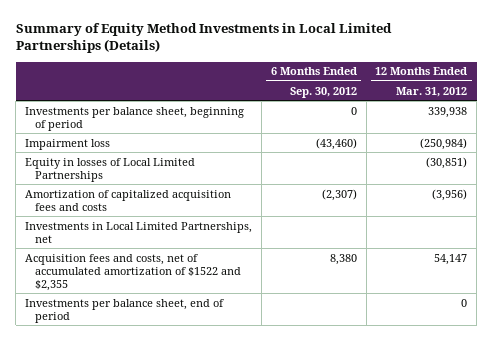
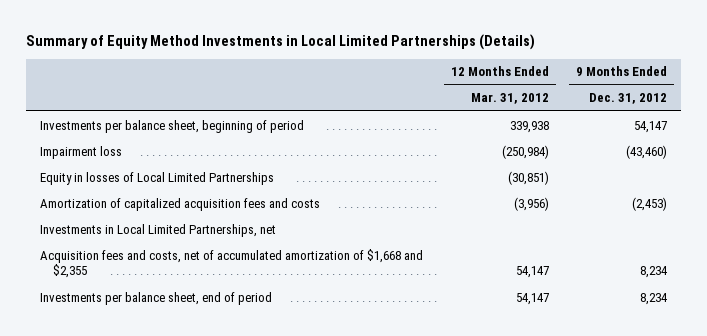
- | 6 Months Ended Sep. 30, 2012 | 12 Months Ended Mar. 31, 2012
+ | 12 Months Ended Mar. 31, 2012 | 9 Months Ended Dec. 31, 2012
- Acquisition fees and costs, net of accumulated amortization of $1522 and $2,355 | 8,380 | 54,147
- Investments per balance sheet, end of period | | 0
+ Acquisition fees and costs, net of accumulated amortization of $1,668 and $2,355 | 54,147 | 8,234
+ Investments per balance sheet, end of period | 54,147 | 8,234

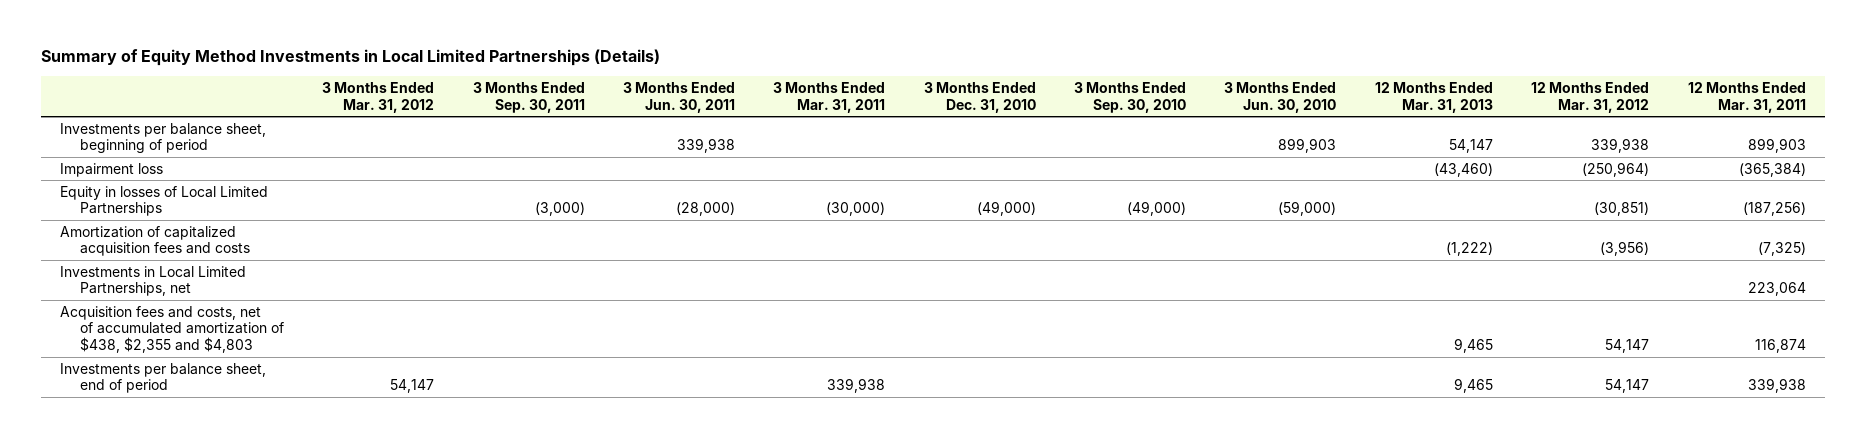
- | 12 Months Ended Mar. 31, 2012 | 9 Months Ended Dec. 31, 2012
+ | 3 Months Ended Mar. 31, 2012 | 3 Months Ended Sep. 30, 2011 | 3 Months Ended Jun. 30, 2011 | 3 Months Ended Mar. 31, 2011 | 3 Months Ended Dec. 31, 2010 | 3 Months Ended Sep. 30, 2010 | 3 Months Ended Jun. 30, 2010 | 12 Months Ended Mar. 31, 2013 | 12 Months Ended Mar. 31, 2012 | 12 Months Ended Mar. 31, 2011
- Impairment loss | (250,984) | (43,460)
+ Impairment loss | | | | | | | | (43,460) | (250,964) | (365,384)
- Acquisition fees and costs, net of accumulated amortization of $1,668 and $2,355 | 54,147 | 8,234
+ Acquisition fees and costs, net of accumulated amortization of $438, $2,355 and $4,803 | | | | | | | | 9,465 | 54,147 | 116,874

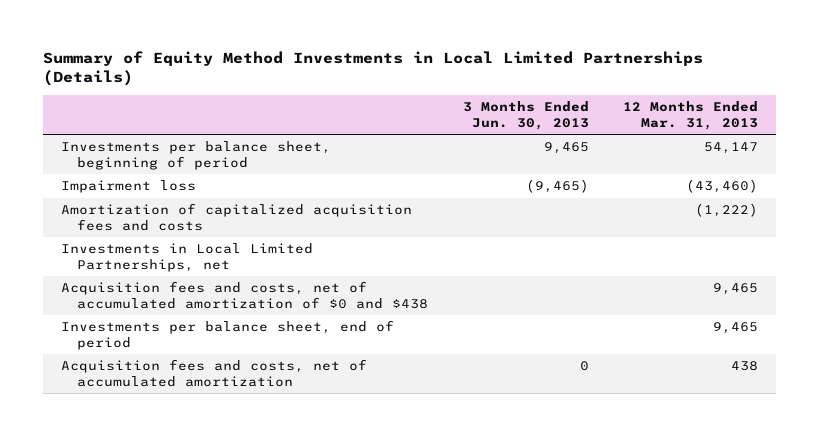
- | 3 Months Ended Mar. 31, 2012 | 3 Months Ended Sep. 30, 2011 | 3 Months Ended Jun. 30, 2011 | 3 Months Ended Mar. 31, 2011 | 3 Months Ended Dec. 31, 2010 | 3 Months Ended Sep. 30, 2010 | 3 Months Ended Jun. 30, 2010 | 12 Months Ended Mar. 31, 2013 | 12 Months Ended Mar. 31, 2012 | 12 Months Ended Mar. 31, 2011
+ | 3 Months Ended Jun. 30, 2013 | 12 Months Ended Mar. 31, 2013
- Equity in losses of Local Limited Partnerships | | (3,000) | (28,000) | (30,000) | (49,000) | (49,000) | (59,000) | | (30,851) | (187,256)
- Acquisition fees and costs, net of accumulated amortization of $438, $2,355 and $4,803 | | | | | | | | 9,465 | 54,147 | 116,874
+ Acquisition fees and costs, net of accumulated amortization of $0 and $438 | | 9,465
+ Acquisition fees and costs, net of accumulated amortization | 0 | 438

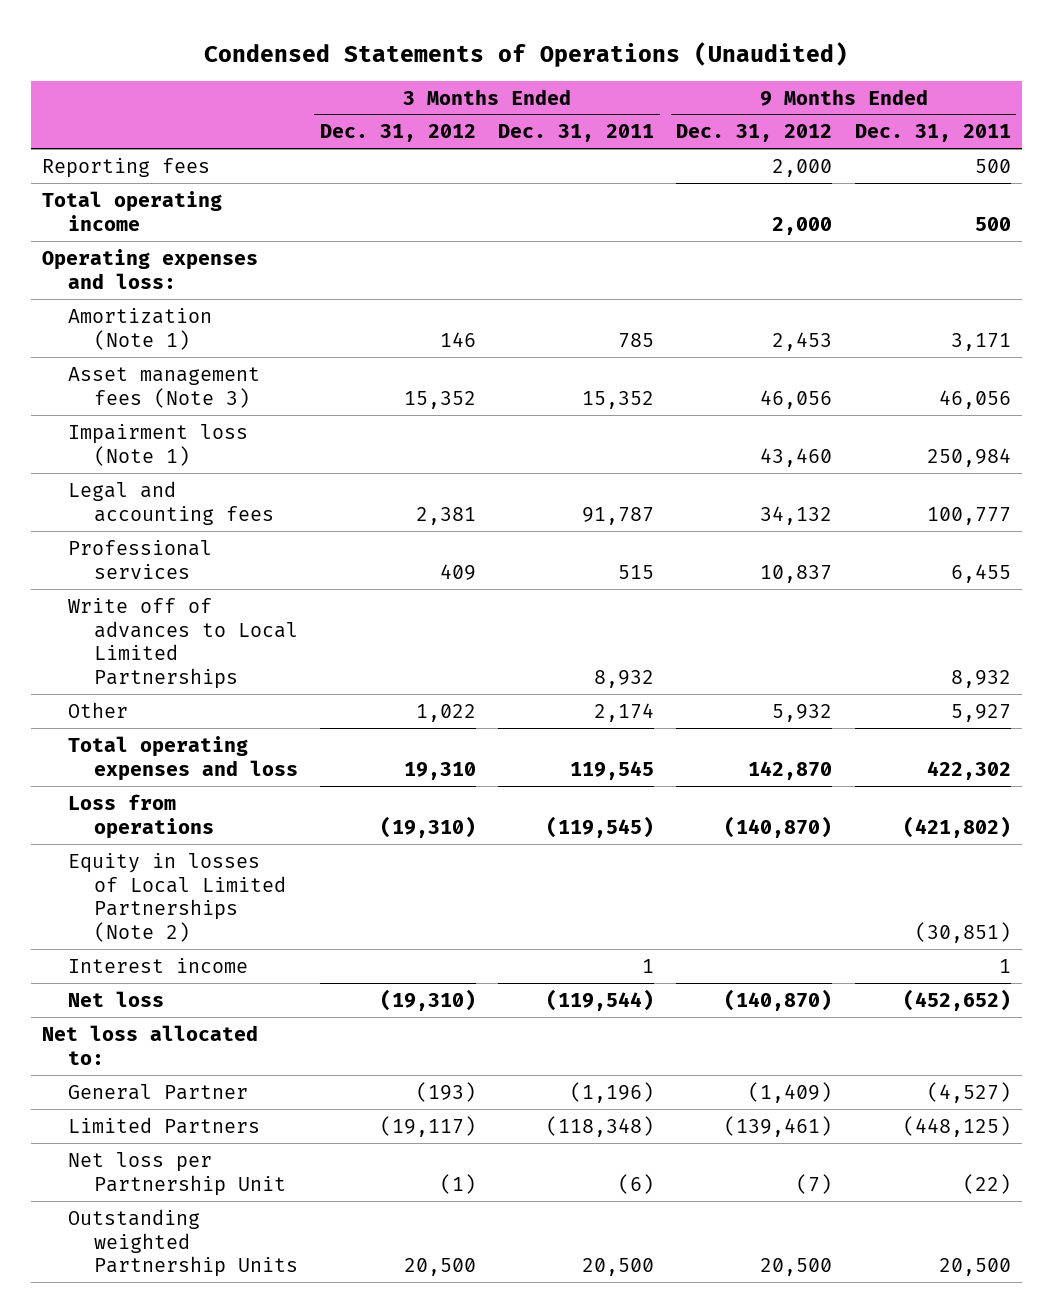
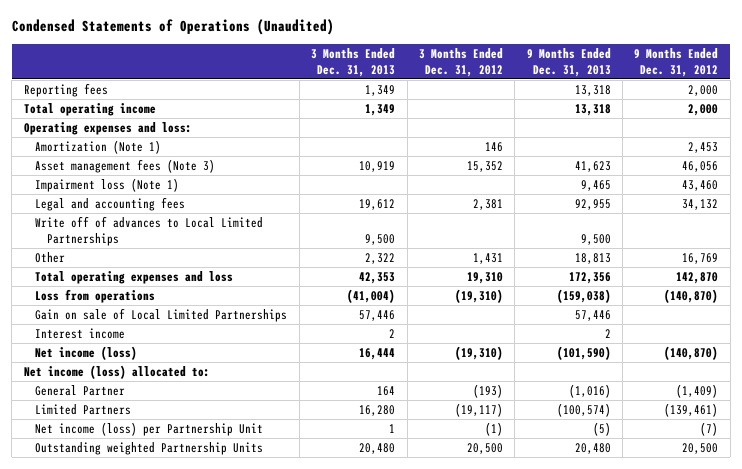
- | 3 Months Ended Dec. 31, 2012 | 3 Months Ended Dec. 31, 2011 | 9 Months Ended Dec. 31, 2012 | 9 Months Ended Dec. 31, 2011
+ | 3 Months Ended Dec. 31, 2013 | 3 Months Ended Dec. 31, 2012 | 9 Months Ended Dec. 31, 2013 | 9 Months Ended Dec. 31, 2012
- Professional services | 409 | 515 | 10,837 | 6,455
- Other | 1,022 | 2,174 | 5,932 | 5,927
+ Other | 2,322 | 1,431 | 18,813 | 16,769
- Equity in losses of Local Limited Partnerships (Note 2) | | | | (30,851)
+ Gain on sale of Local Limited Partnerships | 57,446 | | 57,446 |
- Net loss | (19,310) | (119,544) | (140,870) | (452,652)
- Net loss allocated to:
+ Net income (loss) | 16,444 | (19,310) | (101,590) | (140,870)
+ Net income (loss) allocated to:
- Net loss per Partnership Unit | (1) | (6) | (7) | (22)
+ Net income (loss) per Partnership Unit | 1 | (1) | (5) | (7)

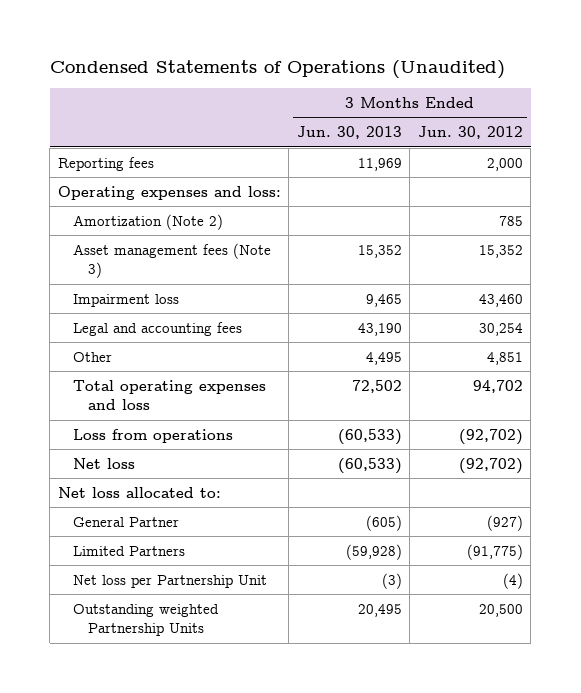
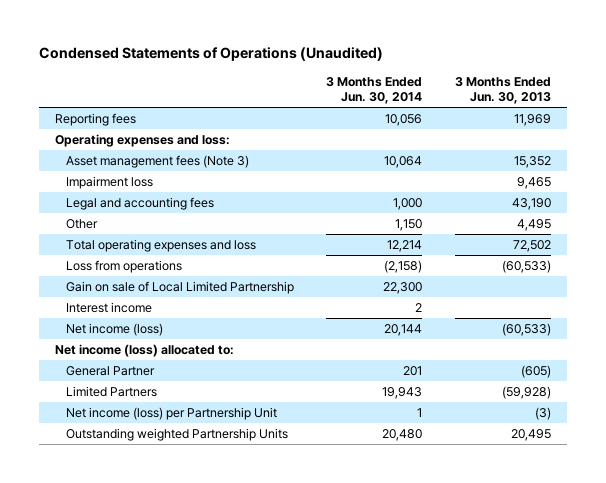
- | 3 Months Ended Jun. 30, 2013 | 3 Months Ended Jun. 30, 2012
+ | 3 Months Ended Jun. 30, 2014 | 3 Months Ended Jun. 30, 2013
- Amortization (Note 2) | | 785
- Net loss | (60,533) | (92,702)
- Net loss allocated to:
+ Gain on sale of Local Limited Partnership | 22,300 |
+ Interest income | 2 |
+ Net income (loss) | 20,144 | (60,533)
+ Net income (loss) allocated to:
- Net loss per Partnership Unit | (3) | (4)
+ Net income (loss) per Partnership Unit | 1 | (3)

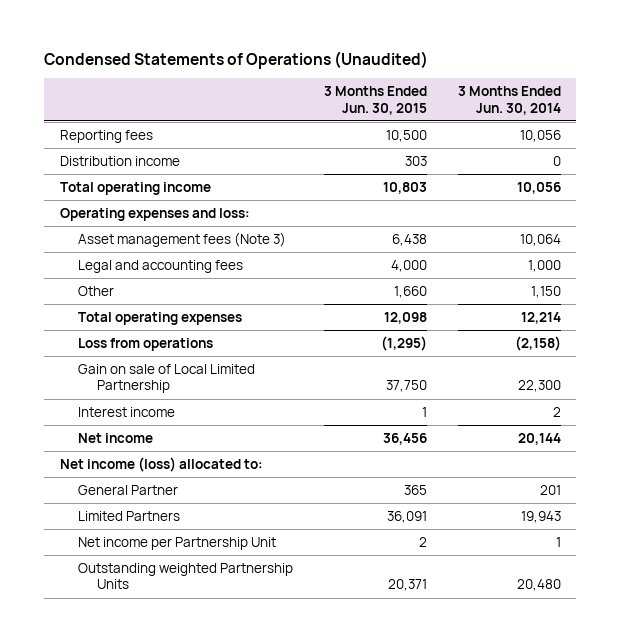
- | 3 Months Ended Jun. 30, 2014 | 3 Months Ended Jun. 30, 2013
+ | 3 Months Ended Jun. 30, 2015 | 3 Months Ended Jun. 30, 2014
+ Distribution income | 303 | 0
+ Total operating income | 10,803 | 10,056
- Impairment loss | | 9,465
- Total operating expenses and loss | 12,214 | 72,502
+ Total operating expenses | 12,098 | 12,214
- Net income (loss) | 20,144 | (60,533)
+ Net income | 36,456 | 20,144
- Net income (loss) per Partnership Unit | 1 | (3)
+ Net income per Partnership Unit | 2 | 1

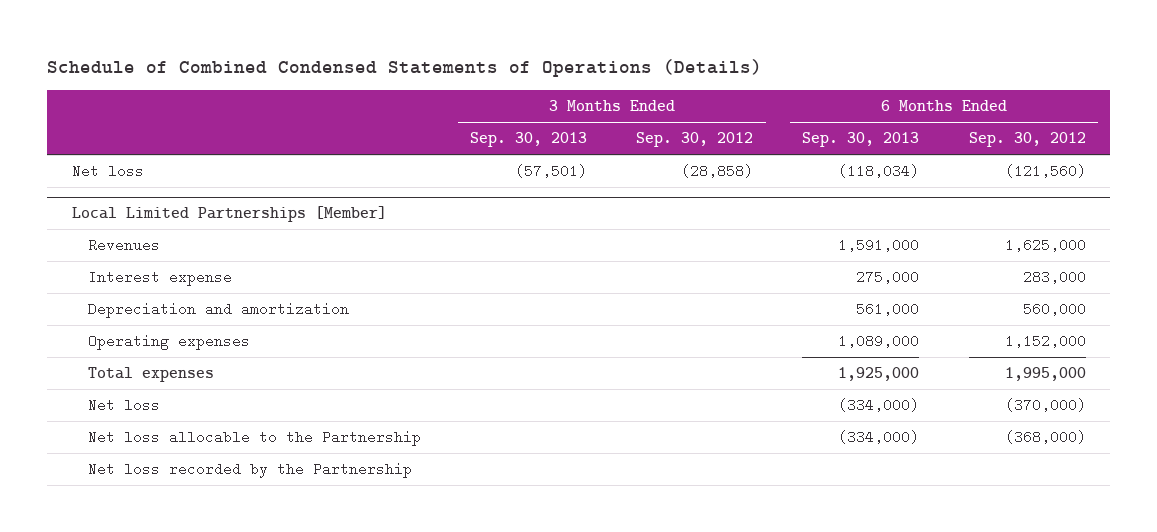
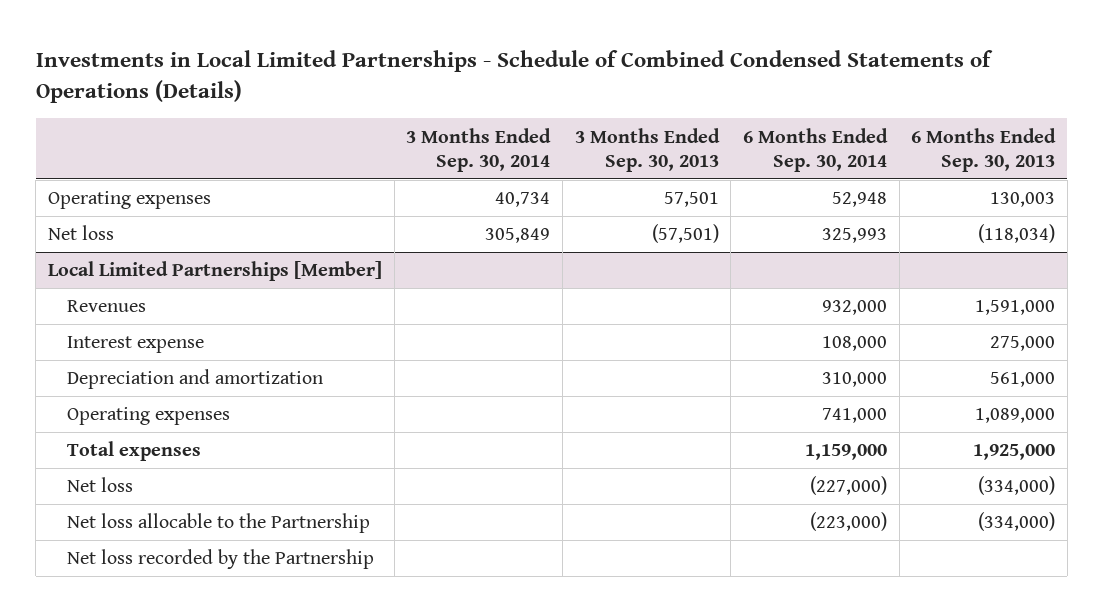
- Schedule of Combined Condensed Statements of Operations (Details)
+ Investments in Local Limited Partnerships - Schedule of Combined Condensed Statements of Operations (Details)
- | 3 Months Ended Sep. 30, 2013 | 3 Months Ended Sep. 30, 2012 | 6 Months Ended Sep. 30, 2013 | 6 Months Ended Sep. 30, 2012
+ | 3 Months Ended Sep. 30, 2014 | 3 Months Ended Sep. 30, 2013 | 6 Months Ended Sep. 30, 2014 | 6 Months Ended Sep. 30, 2013
+ Operating expenses | 40,734 | 57,501 | 52,948 | 130,003

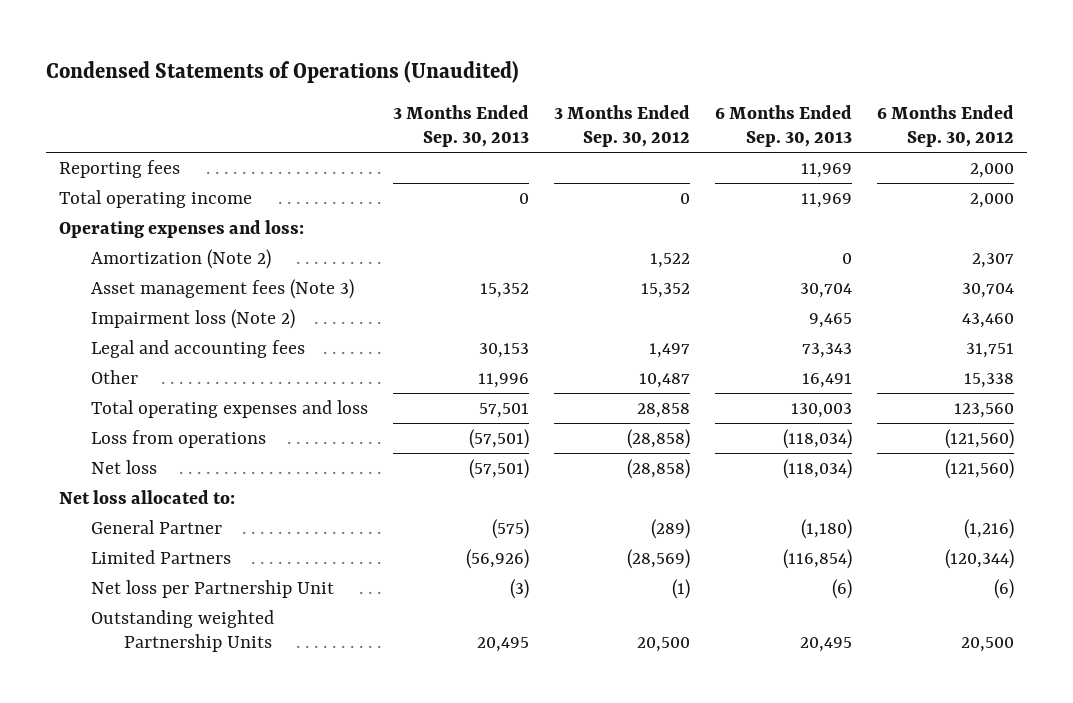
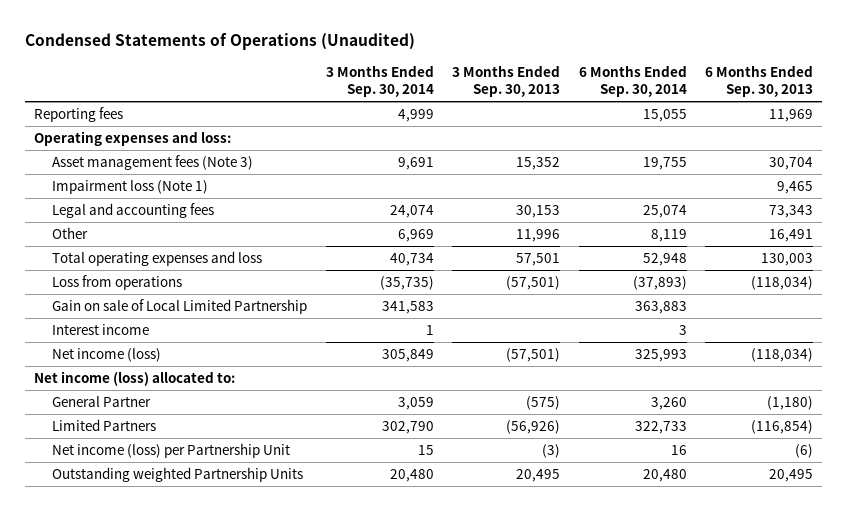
- | 3 Months Ended Sep. 30, 2013 | 3 Months Ended Sep. 30, 2012 | 6 Months Ended Sep. 30, 2013 | 6 Months Ended Sep. 30, 2012
+ | 3 Months Ended Sep. 30, 2014 | 3 Months Ended Sep. 30, 2013 | 6 Months Ended Sep. 30, 2014 | 6 Months Ended Sep. 30, 2013
- Total operating income | 0 | 0 | 11,969 | 2,000
- Amortization (Note 2) | | 1,522 | 0 | 2,307
- Impairment loss (Note 2) | | | 9,465 | 43,460
+ Impairment loss (Note 1) | | | | 9,465
- Net loss | (57,501) | (28,858) | (118,034) | (121,560)
- Net loss allocated to:
+ Gain on sale of Local Limited Partnership | 341,583 | | 363,883 |
+ Interest income | 1 | | 3 |
+ Net income (loss) | 305,849 | (57,501) | 325,993 | (118,034)
+ Net income (loss) allocated to:
- Net loss per Partnership Unit | (3) | (1) | (6) | (6)
+ Net income (loss) per Partnership Unit | 15 | (3) | 16 | (6)

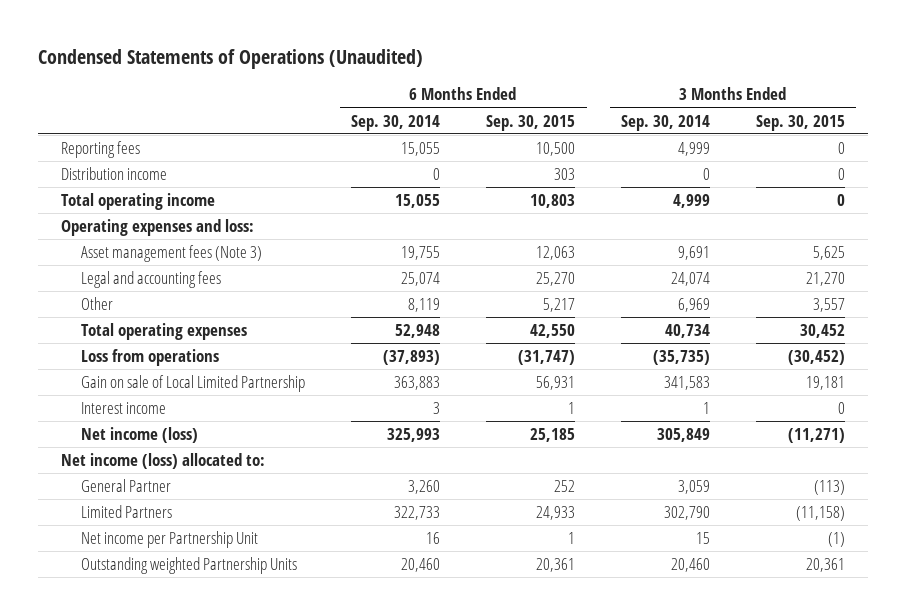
- | 3 Months Ended Sep. 30, 2014 | 3 Months Ended Sep. 30, 2013 | 6 Months Ended Sep. 30, 2014 | 6 Months Ended Sep. 30, 2013
+ | 6 Months Ended Sep. 30, 2014 | 6 Months Ended Sep. 30, 2015 | 3 Months Ended Sep. 30, 2014 | 3 Months Ended Sep. 30, 2015
+ Distribution income | 0 | 303 | 0 | 0
+ Total operating income | 15,055 | 10,803 | 4,999 | 0
- Impairment loss (Note 1) | | | | 9,465
- Total operating expenses and loss | 40,734 | 57,501 | 52,948 | 130,003
+ Total operating expenses | 52,948 | 42,550 | 40,734 | 30,452
- Net income (loss) per Partnership Unit | 15 | (3) | 16 | (6)
- Outstanding weighted Partnership Units | 20,480 | 20,495 | 20,480 | 20,495
+ Net income per Partnership Unit | 16 | 1 | 15 | (1)
+ Outstanding weighted Partnership Units | 20,460 | 20,361 | 20,460 | 20,361

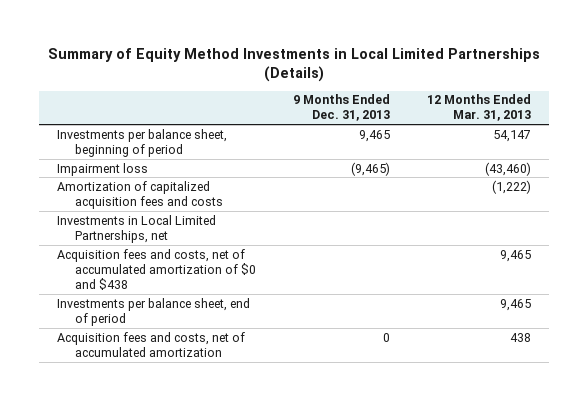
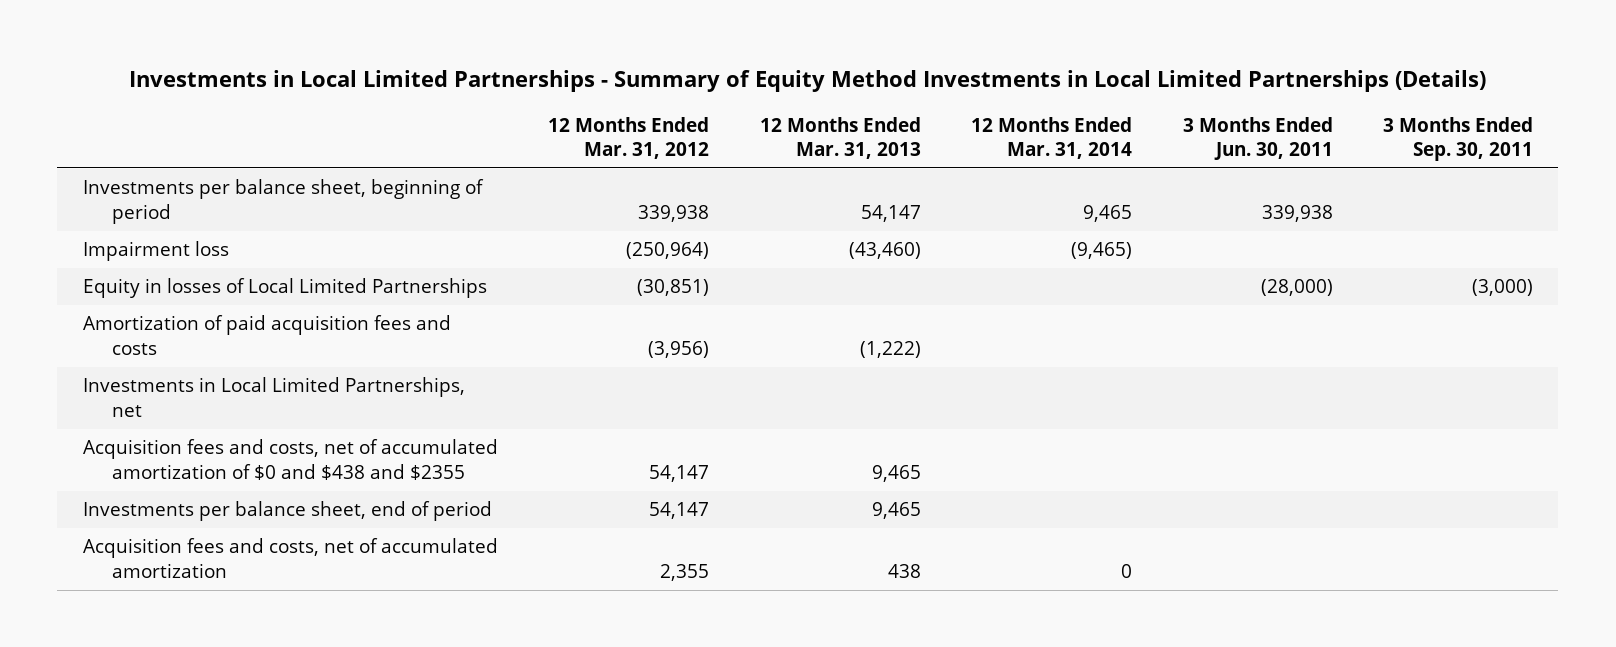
- Summary of Equity Method Investments in Local Limited Partnerships (Details)
+ Investments in Local Limited Partnerships - Summary of Equity Method Investments in Local Limited Partnerships (Details)
- | 9 Months Ended Dec. 31, 2013 | 12 Months Ended Mar. 31, 2013
+ | 12 Months Ended Mar. 31, 2012 | 12 Months Ended Mar. 31, 2013 | 12 Months Ended Mar. 31, 2014 | 3 Months Ended Jun. 30, 2011 | 3 Months Ended Sep. 30, 2011
- Amortization of capitalized acquisition fees and costs | | (1,222)
+ Equity in losses of Local Limited Partnerships | (30,851) | | | (28,000) | (3,000)
+ Amortization of paid acquisition fees and costs | (3,956) | (1,222) | | |
- Acquisition fees and costs, net of accumulated amortization of $0 and $438 | | 9,465
+ Acquisition fees and costs, net of accumulated amortization of $0 and $438 and $2355 | 54,147 | 9,465 | | |

